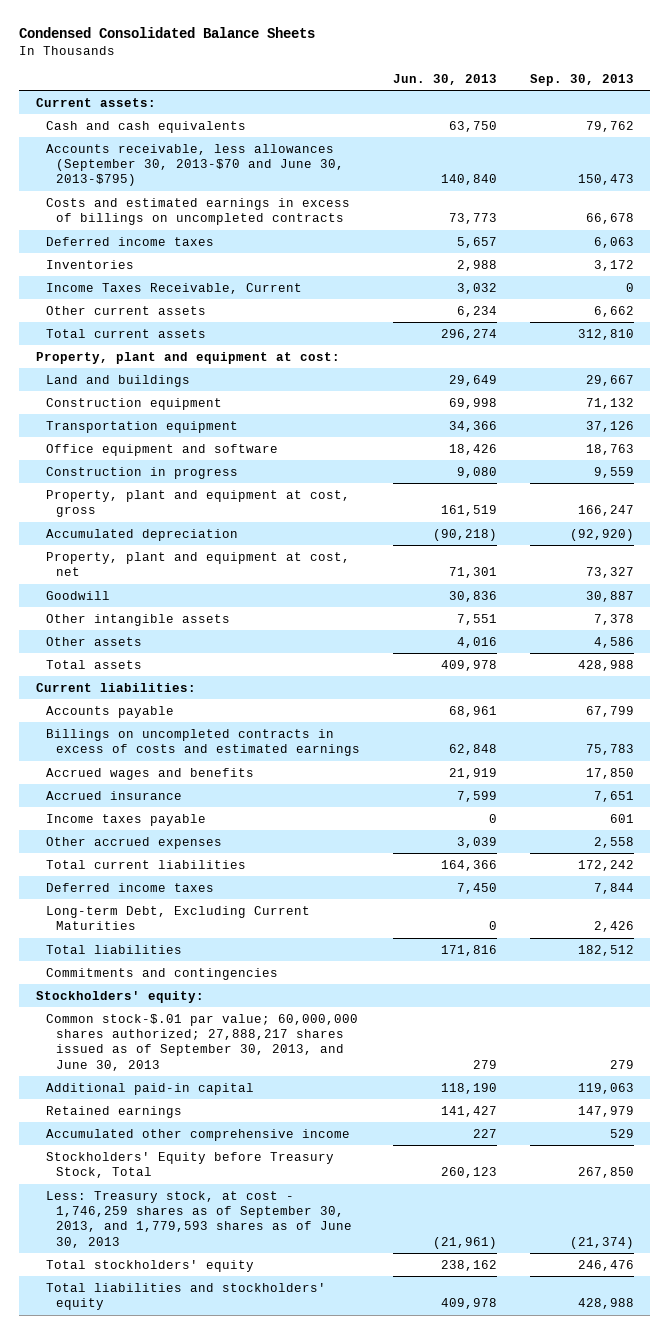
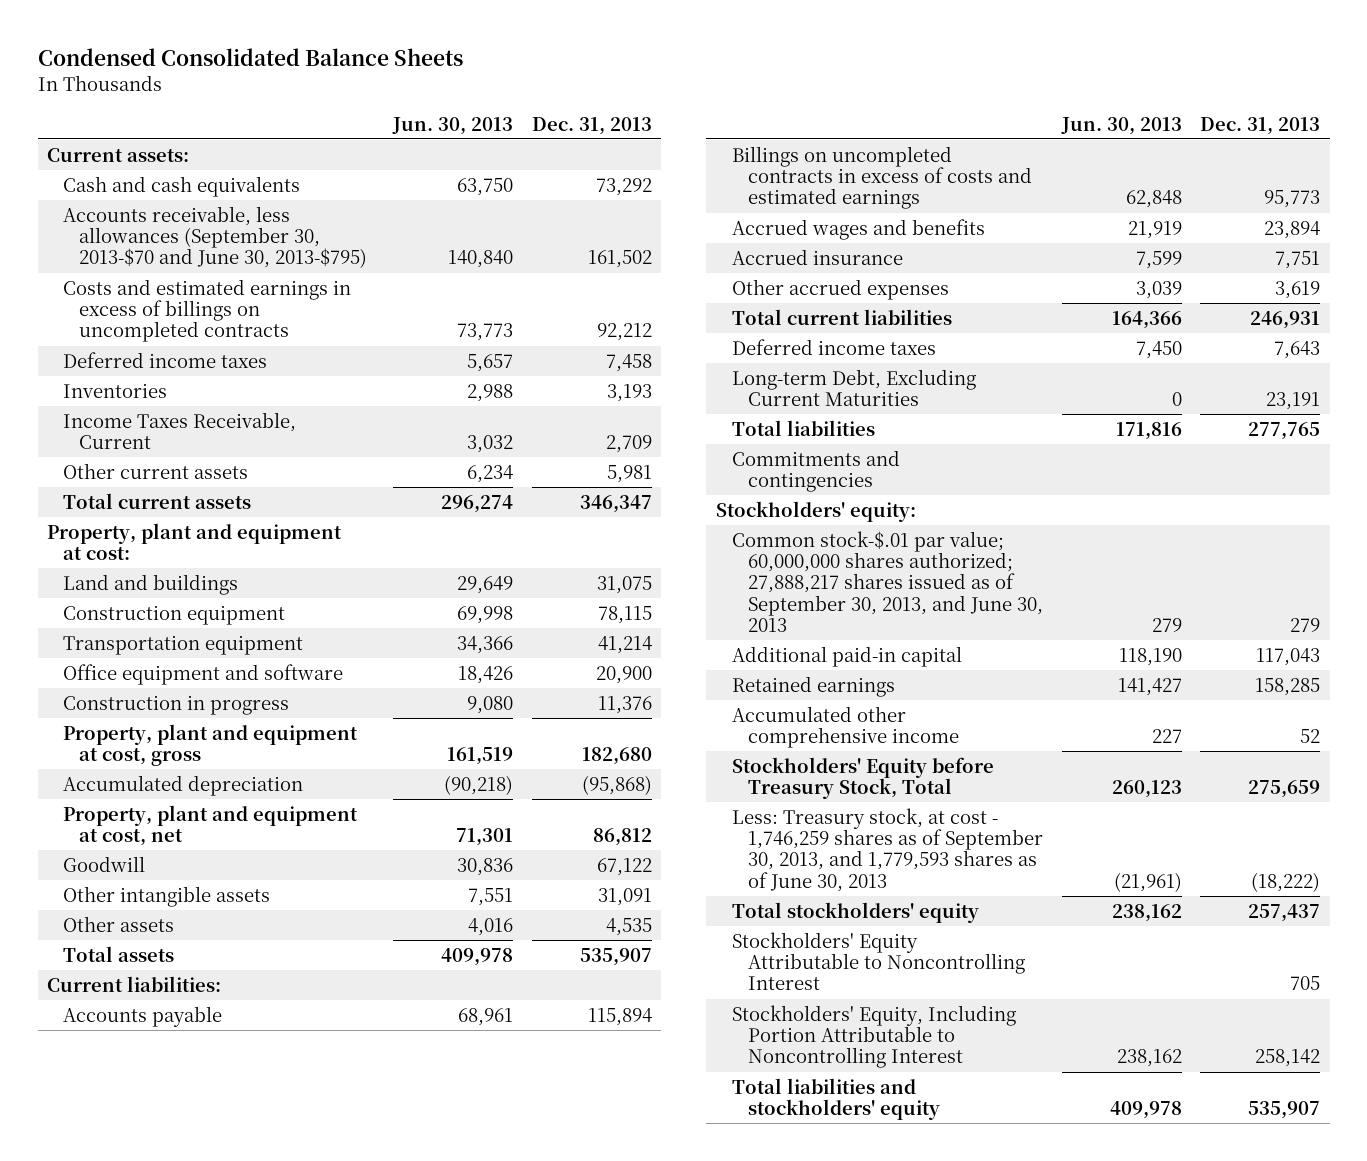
- | Jun. 30, 2013 | Sep. 30, 2013
+ | Jun. 30, 2013 | Dec. 31, 2013
- Income taxes payable | 0 | 601
+ Stockholders' Equity Attributable to Noncontrolling Interest | | 705
+ Stockholders' Equity, Including Portion Attributable to Noncontrolling Interest | 238,162 | 258,142

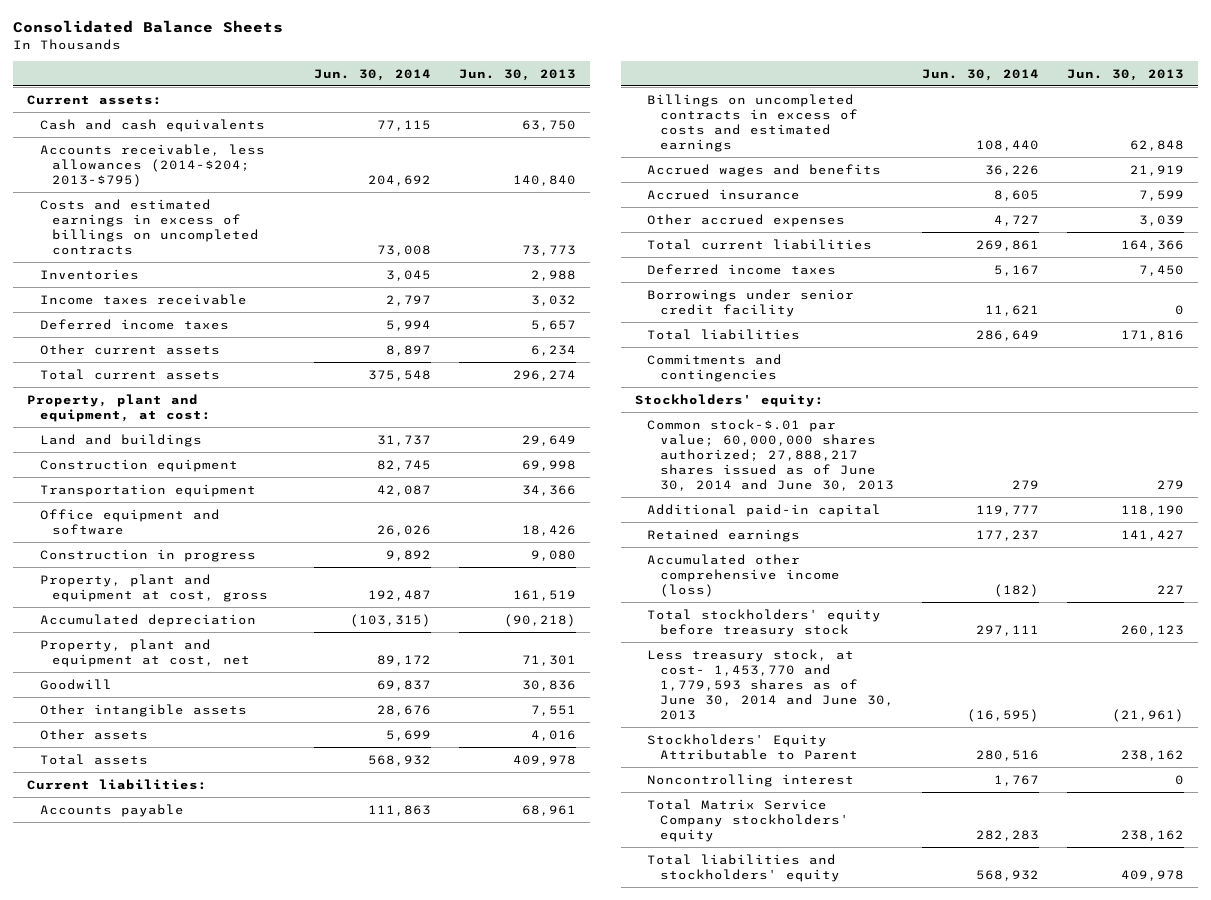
- Condensed Consolidated Balance Sheets
+ Consolidated Balance Sheets
- | Jun. 30, 2013 | Dec. 31, 2013
+ | Jun. 30, 2014 | Jun. 30, 2013
- Accounts receivable, less allowances (September 30, 2013-$70 and June 30, 2013-$795) | 140,840 | 161,502
+ Accounts receivable, less allowances (2014-$204; 2013-$795) | 204,692 | 140,840
- Income Taxes Receivable, Current | 3,032 | 2,709
+ Income taxes receivable | 2,797 | 3,032
moved down: Deferred income taxes | 5,994 | 5,657
- Property, plant and equipment at cost:
+ Property, plant and equipment, at cost:
- Long-term Debt, Excluding Current Maturities | 0 | 23,191
+ Borrowings under senior credit facility | 11,621 | 0
- Common stock-$.01 par value; 60,000,000 shares authorized; 27,888,217 shares issued as of September 30, 2013, and June 30, 2013 | 279 | 279
+ Common stock-$.01 par value; 60,000,000 shares authorized; 27,888,217 shares issued as of June 30, 2014 and June 30, 2013 | 279 | 279
- Accumulated other comprehensive income | 227 | 52
- Stockholders' Equity before Treasury Stock, Total | 260,123 | 275,659
- Less: Treasury stock, at cost - 1,746,259 shares as of September 30, 2013, and 1,779,593 shares as of June 30, 2013 | (21,961) | (18,222)
- Total stockholders' equity | 238,162 | 257,437
- Stockholders' Equity Attributable to Noncontrolling Interest | | 705
- Stockholders' Equity, Including Portion Attributable to Noncontrolling Interest | 238,162 | 258,142
+ Accumulated other comprehensive income (loss) | (182) | 227
+ Total stockholders' equity before treasury stock | 297,111 | 260,123
+ Less treasury stock, at cost- 1,453,770 and 1,779,593 shares as of June 30, 2014 and June 30, 2013 | (16,595) | (21,961)
+ Stockholders' Equity Attributable to Parent | 280,516 | 238,162
+ Noncontrolling interest | 1,767 | 0
+ Total Matrix Service Company stockholders' equity | 282,283 | 238,162

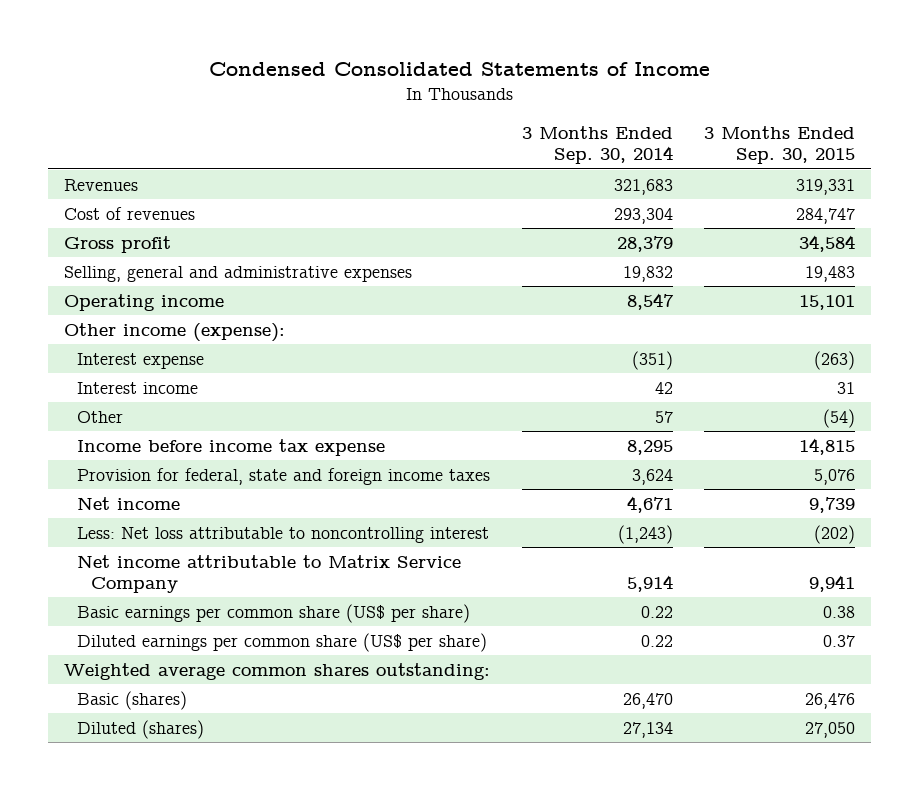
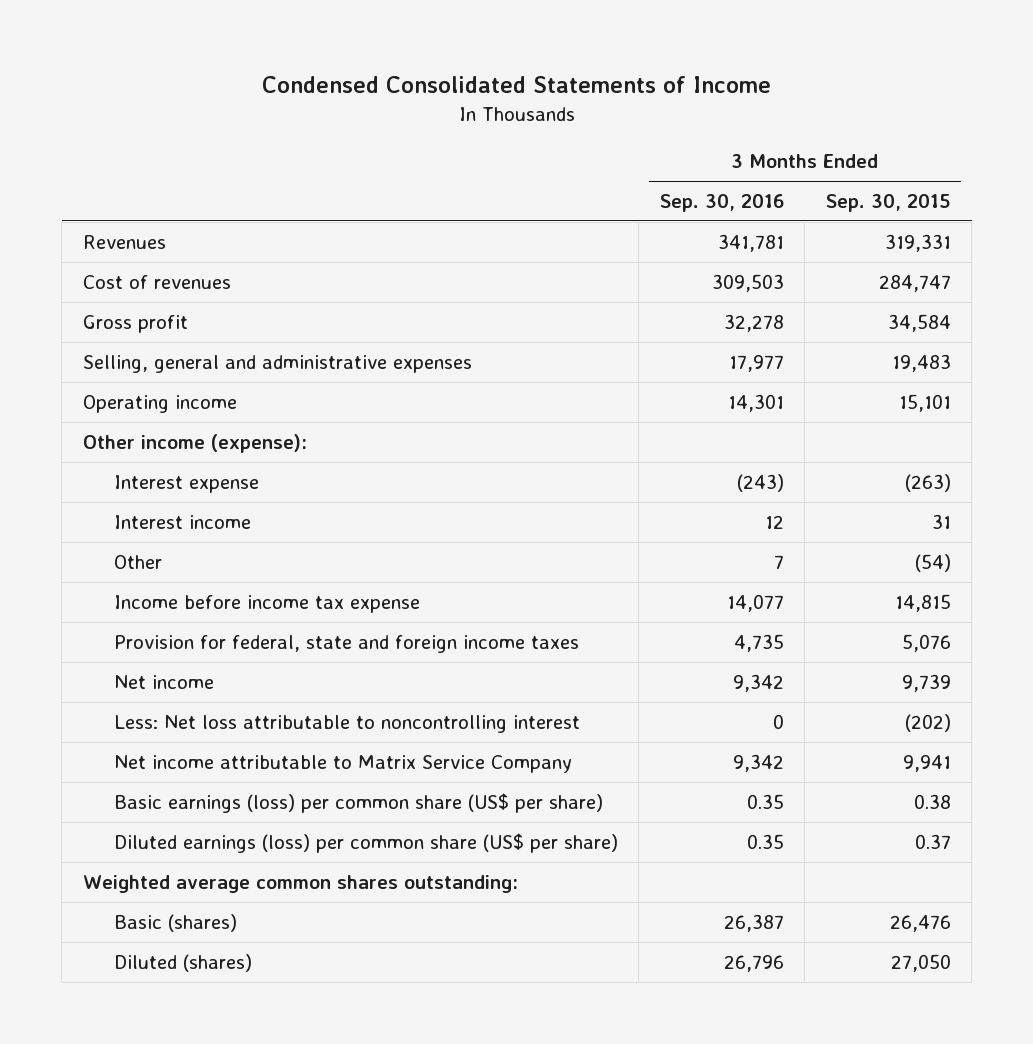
- | 3 Months Ended Sep. 30, 2014 | 3 Months Ended Sep. 30, 2015
+ | 3 Months Ended Sep. 30, 2016 | 3 Months Ended Sep. 30, 2015
- Basic earnings per common share (US$ per share) | 0.22 | 0.38
- Diluted earnings per common share (US$ per share) | 0.22 | 0.37
+ Basic earnings (loss) per common share (US$ per share) | 0.35 | 0.38
+ Diluted earnings (loss) per common share (US$ per share) | 0.35 | 0.37

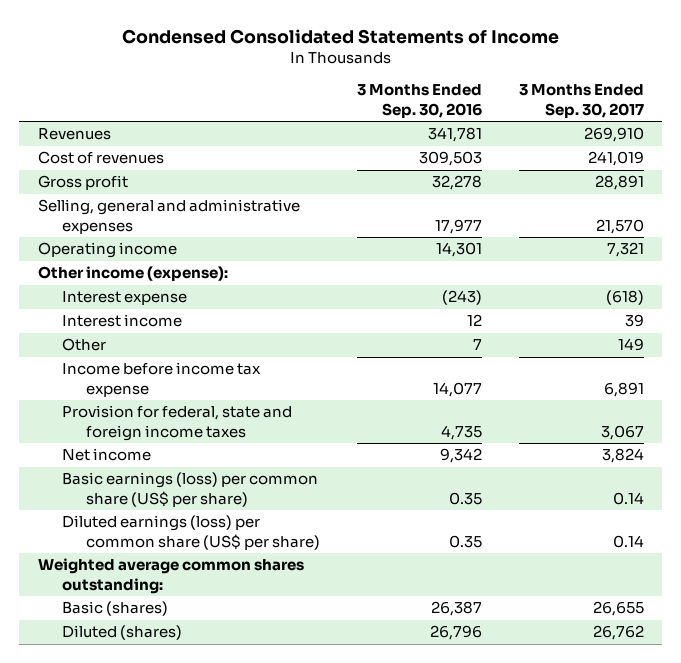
- | 3 Months Ended Sep. 30, 2016 | 3 Months Ended Sep. 30, 2015
+ | 3 Months Ended Sep. 30, 2016 | 3 Months Ended Sep. 30, 2017
- Less: Net loss attributable to noncontrolling interest | 0 | (202)
- Net income attributable to Matrix Service Company | 9,342 | 9,941

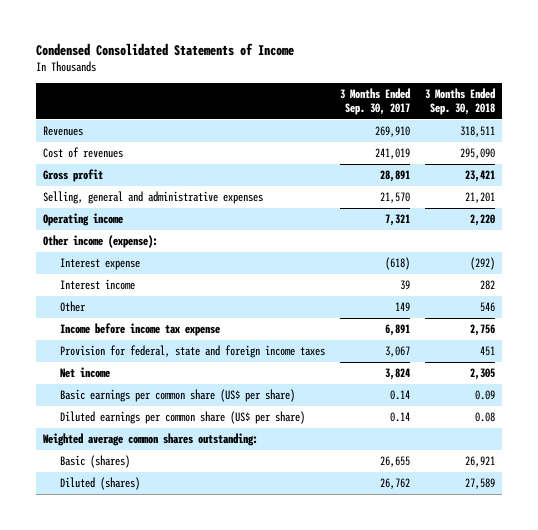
- | 3 Months Ended Sep. 30, 2016 | 3 Months Ended Sep. 30, 2017
+ | 3 Months Ended Sep. 30, 2017 | 3 Months Ended Sep. 30, 2018
- Basic earnings (loss) per common share (US$ per share) | 0.35 | 0.14
- Diluted earnings (loss) per common share (US$ per share) | 0.35 | 0.14
+ Basic earnings per common share (US$ per share) | 0.14 | 0.09
+ Diluted earnings per common share (US$ per share) | 0.14 | 0.08

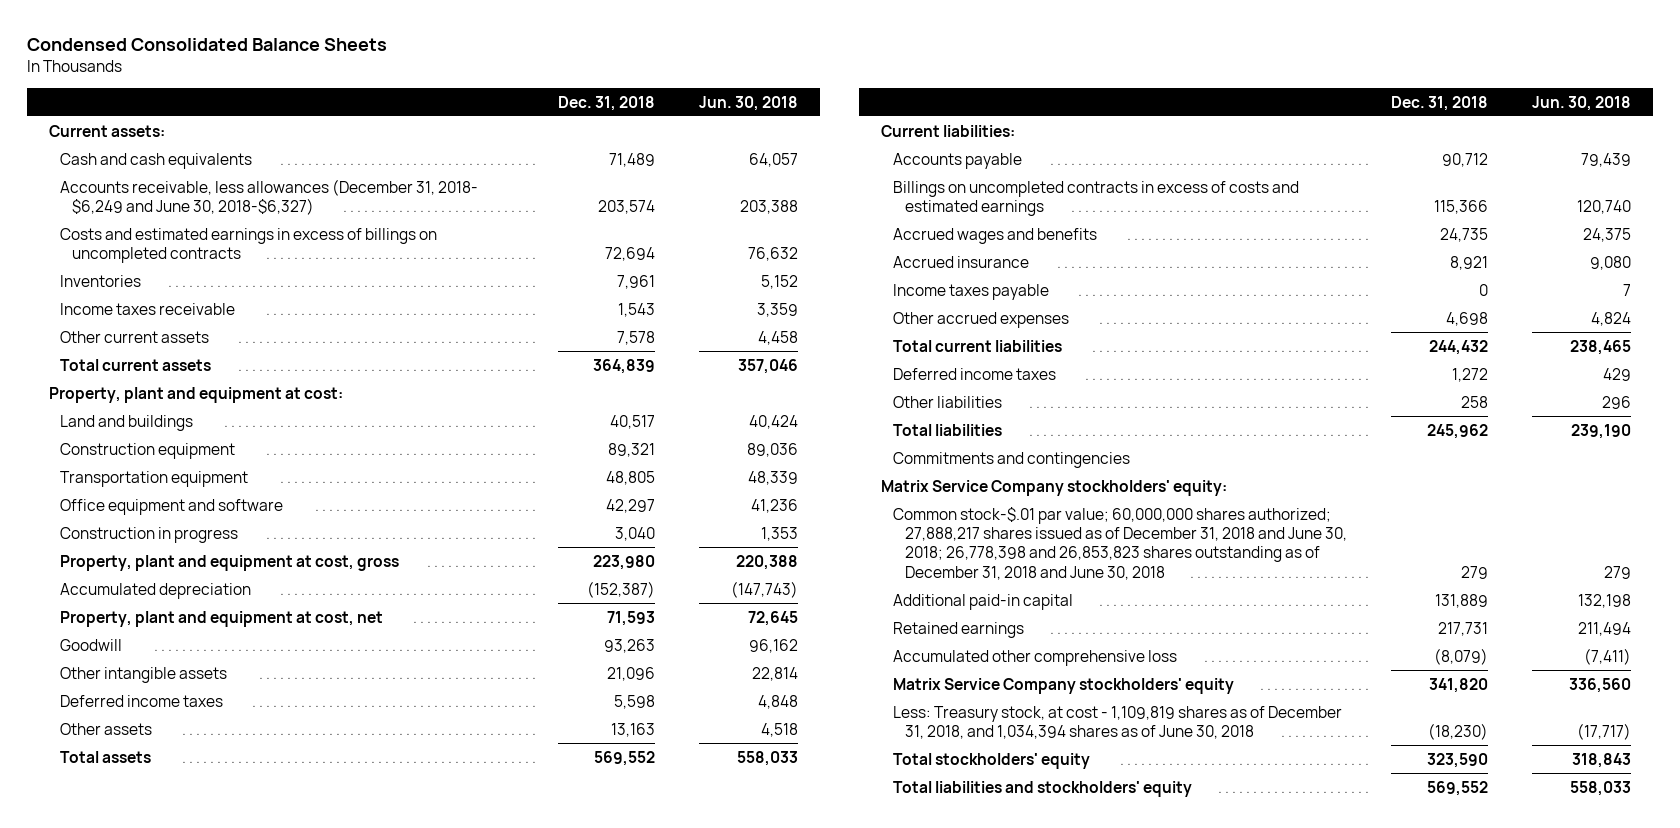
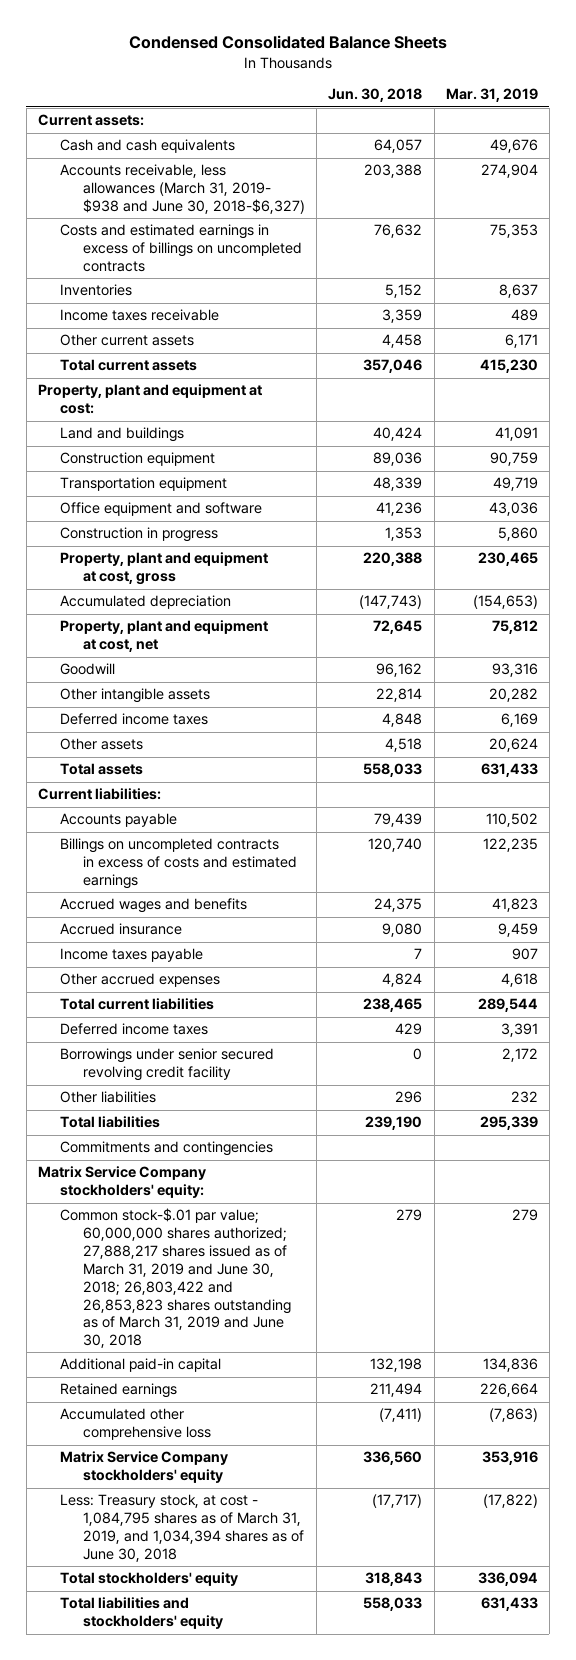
- | Dec. 31, 2018 | Jun. 30, 2018
+ | Jun. 30, 2018 | Mar. 31, 2019
- Accounts receivable, less allowances (December 31, 2018- $6,249 and June 30, 2018-$6,327) | 203,574 | 203,388
+ Accounts receivable, less allowances (March 31, 2019- $938 and June 30, 2018-$6,327) | 203,388 | 274,904
+ Borrowings under senior secured revolving credit facility | 0 | 2,172
- Common stock-$.01 par value; 60,000,000 shares authorized; 27,888,217 shares issued as of December 31, 2018 and June 30, 2018; 26,778,398 and 26,853,823 shares outstanding as of December 31, 2018 and June 30, 2018 | 279 | 279
+ Common stock-$.01 par value; 60,000,000 shares authorized; 27,888,217 shares issued as of March 31, 2019 and June 30, 2018; 26,803,422 and 26,853,823 shares outstanding as of March 31, 2019 and June 30, 2018 | 279 | 279
- Less: Treasury stock, at cost - 1,109,819 shares as of December 31, 2018, and 1,034,394 shares as of June 30, 2018 | (18,230) | (17,717)
+ Less: Treasury stock, at cost - 1,084,795 shares as of March 31, 2019, and 1,034,394 shares as of June 30, 2018 | (17,717) | (17,822)

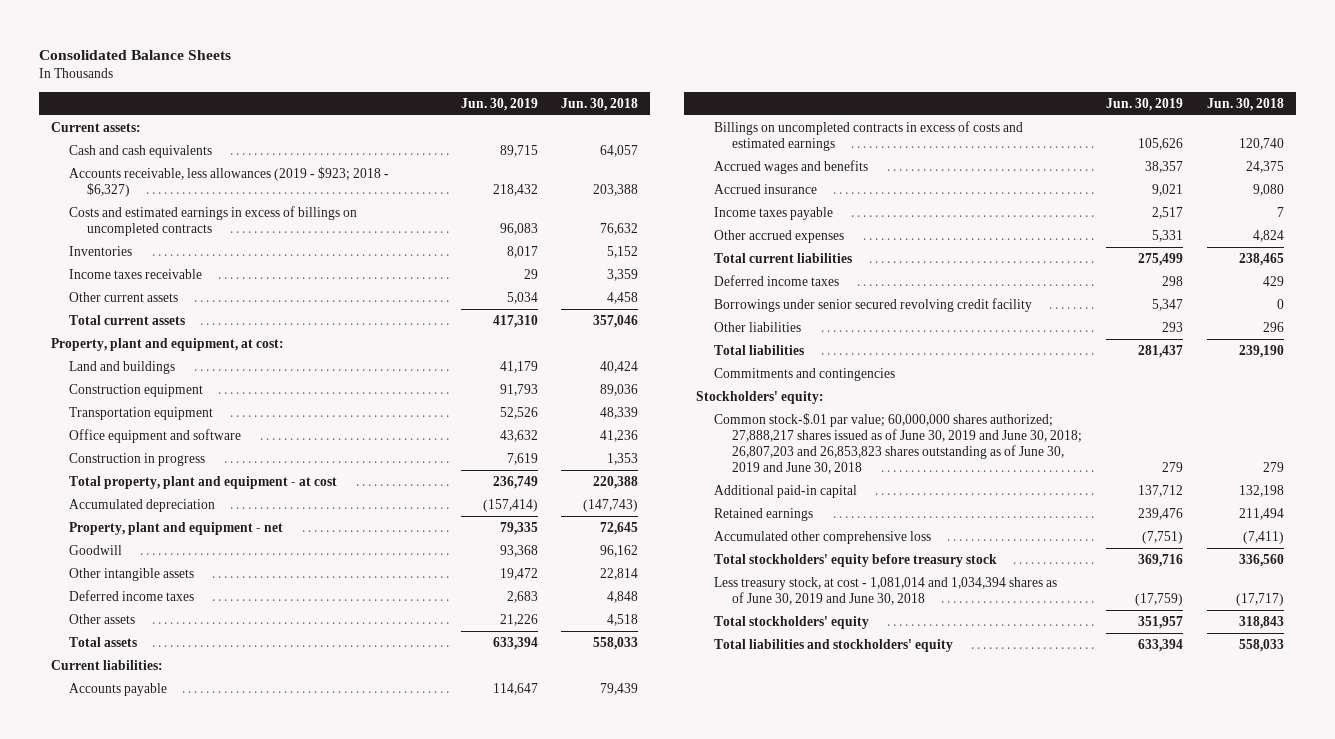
- Condensed Consolidated Balance Sheets
+ Consolidated Balance Sheets
- | Jun. 30, 2018 | Mar. 31, 2019
+ | Jun. 30, 2019 | Jun. 30, 2018
- Accounts receivable, less allowances (March 31, 2019- $938 and June 30, 2018-$6,327) | 203,388 | 274,904
+ Accounts receivable, less allowances (2019 - $923; 2018 - $6,327) | 218,432 | 203,388
- Property, plant and equipment at cost:
+ Property, plant and equipment, at cost:
- Property, plant and equipment at cost, gross | 220,388 | 230,465
+ Total property, plant and equipment - at cost | 236,749 | 220,388
- Property, plant and equipment at cost, net | 72,645 | 75,812
+ Property, plant and equipment - net | 79,335 | 72,645
- Matrix Service Company stockholders' equity:
- Common stock-$.01 par value; 60,000,000 shares authorized; 27,888,217 shares issued as of March 31, 2019 and June 30, 2018; 26,803,422 and 26,853,823 shares outstanding as of March 31, 2019 and June 30, 2018 | 279 | 279
+ Stockholders' equity:
+ Common stock-$.01 par value; 60,000,000 shares authorized; 27,888,217 shares issued as of June 30, 2019 and June 30, 2018; 26,807,203 and 26,853,823 shares outstanding as of June 30, 2019 and June 30, 2018 | 279 | 279
- Matrix Service Company stockholders' equity | 336,560 | 353,916
- Less: Treasury stock, at cost - 1,084,795 shares as of March 31, 2019, and 1,034,394 shares as of June 30, 2018 | (17,717) | (17,822)
+ Total stockholders' equity before treasury stock | 369,716 | 336,560
+ Less treasury stock, at cost - 1,081,014 and 1,034,394 shares as of June 30, 2019 and June 30, 2018 | (17,759) | (17,717)

